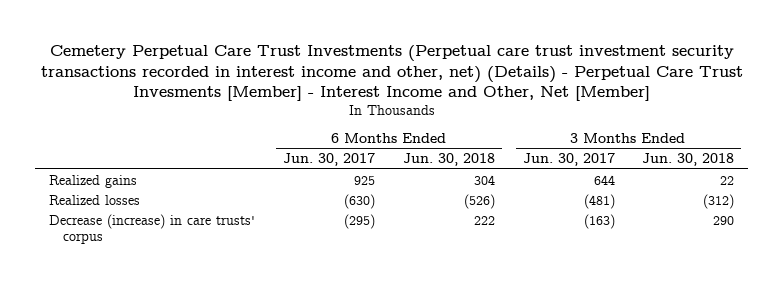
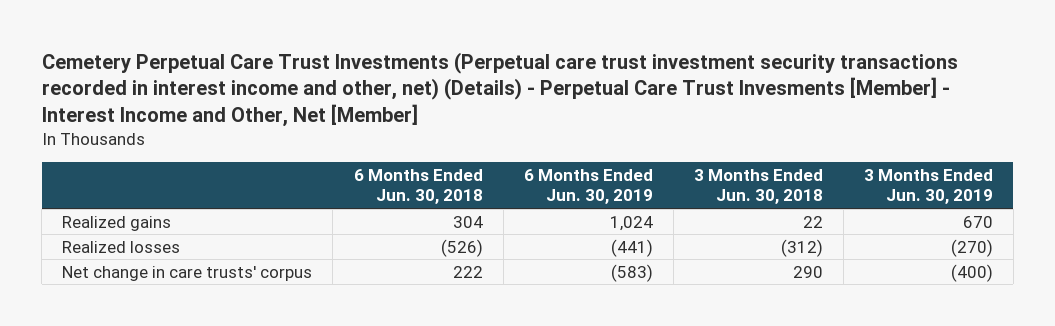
- | 6 Months Ended Jun. 30, 2017 | 6 Months Ended Jun. 30, 2018 | 3 Months Ended Jun. 30, 2017 | 3 Months Ended Jun. 30, 2018
+ | 6 Months Ended Jun. 30, 2018 | 6 Months Ended Jun. 30, 2019 | 3 Months Ended Jun. 30, 2018 | 3 Months Ended Jun. 30, 2019
- Decrease (increase) in care trusts' corpus | (295) | 222 | (163) | 290
+ Net change in care trusts' corpus | 222 | (583) | 290 | (400)

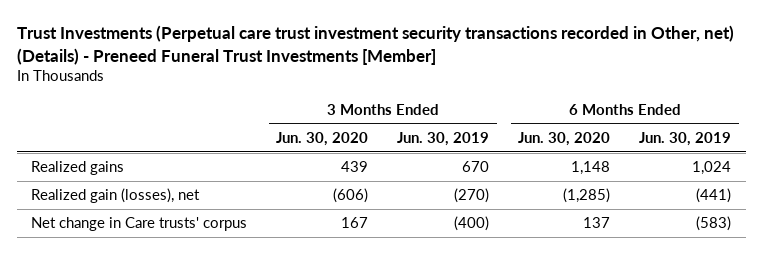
- Cemetery Perpetual Care Trust Investments (Perpetual care trust investment security transactions recorded in interest income and other, net) (Details) - Perpetual Care Trust Invesments [Member] - Interest Income and Other, Net [Member]
+ Trust Investments (Perpetual care trust investment security transactions recorded in Other, net) (Details) - Preneed Funeral Trust Investments [Member]
- | 6 Months Ended Jun. 30, 2018 | 6 Months Ended Jun. 30, 2019 | 3 Months Ended Jun. 30, 2018 | 3 Months Ended Jun. 30, 2019
+ | 3 Months Ended Jun. 30, 2020 | 3 Months Ended Jun. 30, 2019 | 6 Months Ended Jun. 30, 2020 | 6 Months Ended Jun. 30, 2019
- Realized losses | (526) | (441) | (312) | (270)
- Net change in care trusts' corpus | 222 | (583) | 290 | (400)
+ Realized gain (losses), net | (606) | (270) | (1,285) | (441)
+ Net change in Care trusts' corpus | 167 | (400) | 137 | (583)

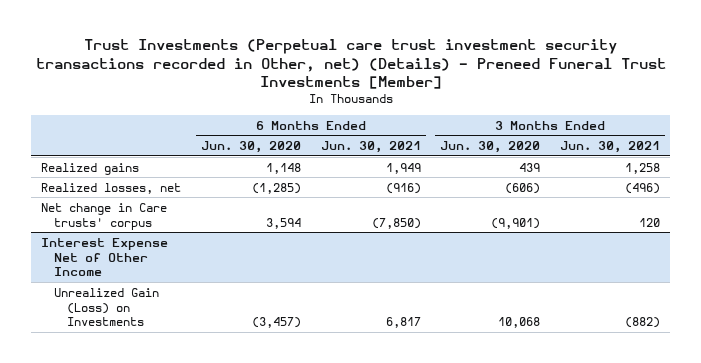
- | 3 Months Ended Jun. 30, 2020 | 3 Months Ended Jun. 30, 2019 | 6 Months Ended Jun. 30, 2020 | 6 Months Ended Jun. 30, 2019
+ | 6 Months Ended Jun. 30, 2020 | 6 Months Ended Jun. 30, 2021 | 3 Months Ended Jun. 30, 2020 | 3 Months Ended Jun. 30, 2021
- Realized gain (losses), net | (606) | (270) | (1,285) | (441)
- Net change in Care trusts' corpus | 167 | (400) | 137 | (583)
+ Realized losses, net | (1,285) | (916) | (606) | (496)
+ Net change in Care trusts' corpus | 3,594 | (7,850) | (9,901) | 120
+ Interest Expense Net of Other Income
+ Unrealized Gain (Loss) on Investments | (3,457) | 6,817 | 10,068 | (882)

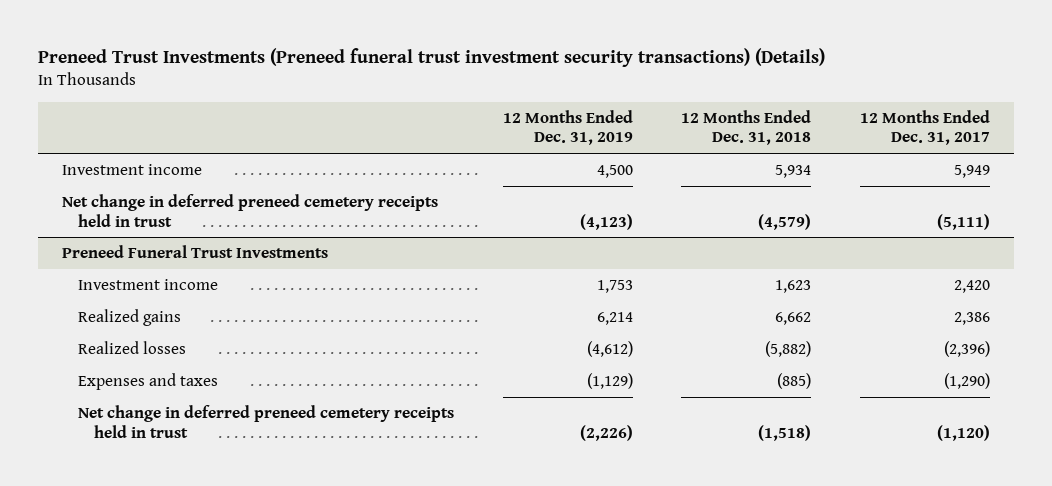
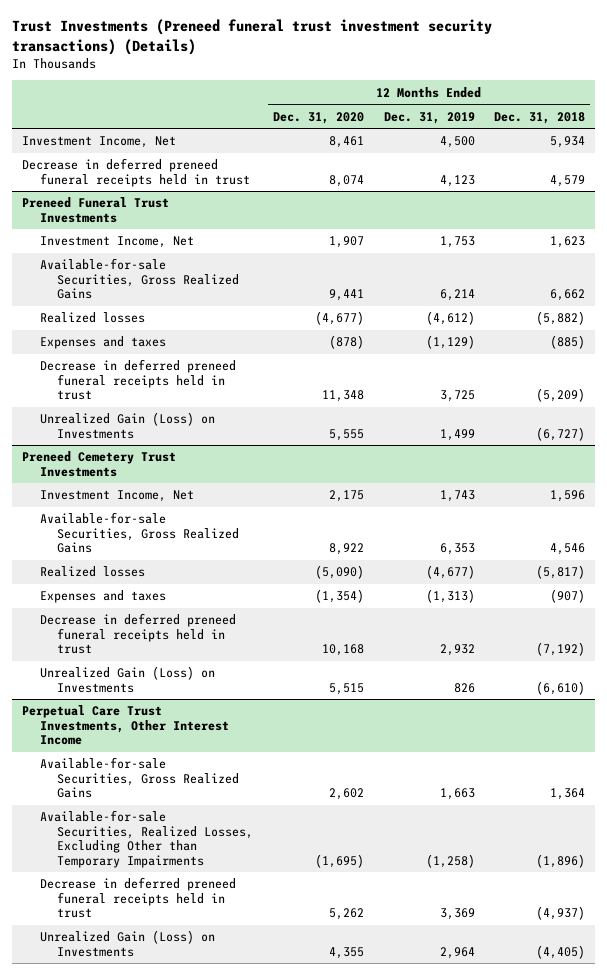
- Preneed Trust Investments (Preneed funeral trust investment security transactions) (Details)
+ Trust Investments (Preneed funeral trust investment security transactions) (Details)
- | 12 Months Ended Dec. 31, 2019 | 12 Months Ended Dec. 31, 2018 | 12 Months Ended Dec. 31, 2017
+ | 12 Months Ended Dec. 31, 2020 | 12 Months Ended Dec. 31, 2019 | 12 Months Ended Dec. 31, 2018
- Investment income | 4,500 | 5,934 | 5,949
- Net change in deferred preneed cemetery receipts held in trust | (4,123) | (4,579) | (5,111)
+ Investment Income, Net | 8,461 | 4,500 | 5,934
+ Decrease in deferred preneed funeral receipts held in trust | 8,074 | 4,123 | 4,579
@ Preneed Funeral Trust Investments
- Investment income | 1,753 | 1,623 | 2,420
- Realized gains | 6,214 | 6,662 | 2,386
+ Investment Income, Net | 1,907 | 1,753 | 1,623
+ Available-for-sale Securities, Gross Realized Gains | 9,441 | 6,214 | 6,662
- Net change in deferred preneed cemetery receipts held in trust | (2,226) | (1,518) | (1,120)
+ Decrease in deferred preneed funeral receipts held in trust | 11,348 | 3,725 | (5,209)
+ Unrealized Gain (Loss) on Investments | 5,555 | 1,499 | (6,727)
+ Preneed Cemetery Trust Investments
+ Investment Income, Net | 2,175 | 1,743 | 1,596
+ Available-for-sale Securities, Gross Realized Gains | 8,922 | 6,353 | 4,546
+ Realized losses | (5,090) | (4,677) | (5,817)
+ Expenses and taxes | (1,354) | (1,313) | (907)
+ Decrease in deferred preneed funeral receipts held in trust | 10,168 | 2,932 | (7,192)
+ Unrealized Gain (Loss) on Investments | 5,515 | 826 | (6,610)
+ Perpetual Care Trust Investments, Other Interest Income
+ Available-for-sale Securities, Gross Realized Gains | 2,602 | 1,663 | 1,364
+ Available-for-sale Securities, Realized Losses, Excluding Other than Temporary Impairments | (1,695) | (1,258) | (1,896)
+ Decrease in deferred preneed funeral receipts held in trust | 5,262 | 3,369 | (4,937)
+ Unrealized Gain (Loss) on Investments | 4,355 | 2,964 | (4,405)

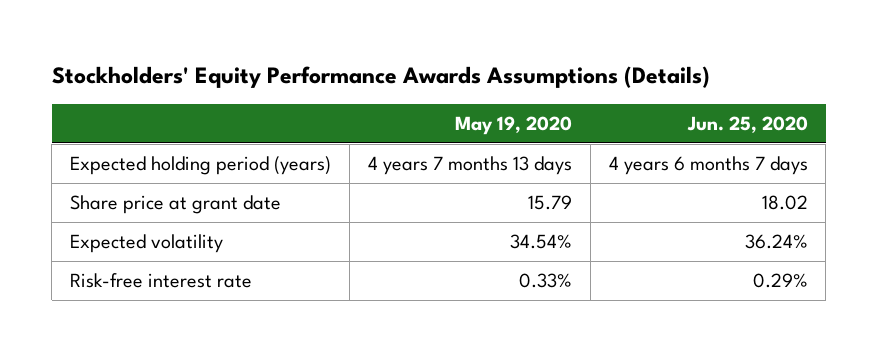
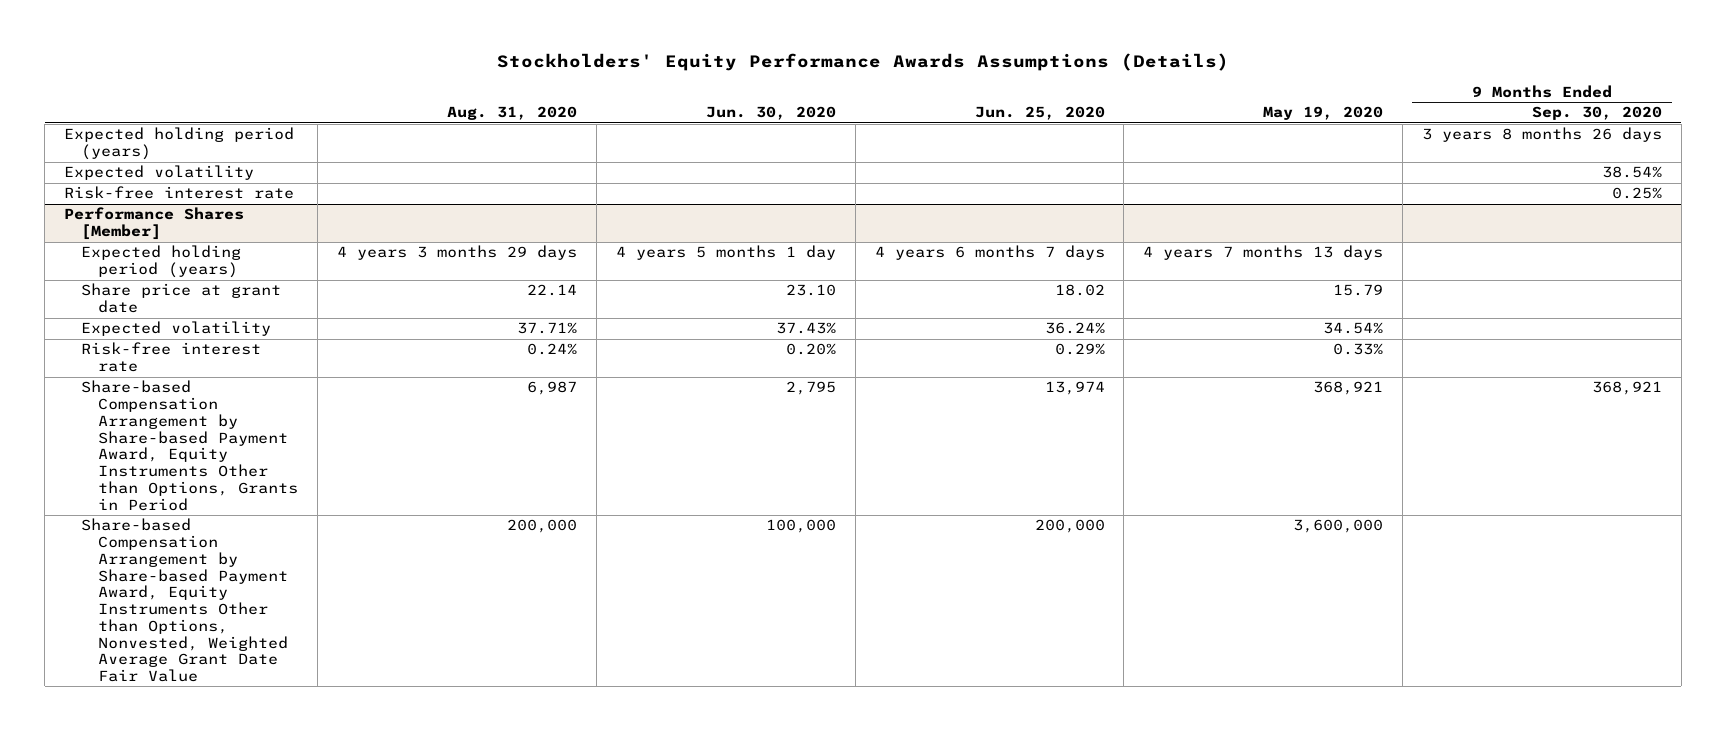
- | May 19, 2020 | Jun. 25, 2020
+ | Aug. 31, 2020 | Jun. 30, 2020 | Jun. 25, 2020 | May 19, 2020 | 9 Months Ended Sep. 30, 2020
+ Expected holding period (years) | | | | | 3 years 8 months 26 days
+ Expected volatility | | | | | 38.54%
+ Risk-free interest rate | | | | | 0.25%
+ Performance Shares [Member]
+ Share-based Compensation Arrangement by Share-based Payment Award, Equity Instruments Other than Options, Grants in Period | 6,987 | 2,795 | 13,974 | 368,921 | 368,921
+ Share-based Compensation Arrangement by Share-based Payment Award, Equity Instruments Other than Options, Nonvested, Weighted Average Grant Date Fair Value | 200,000 | 100,000 | 200,000 | 3,600,000 |

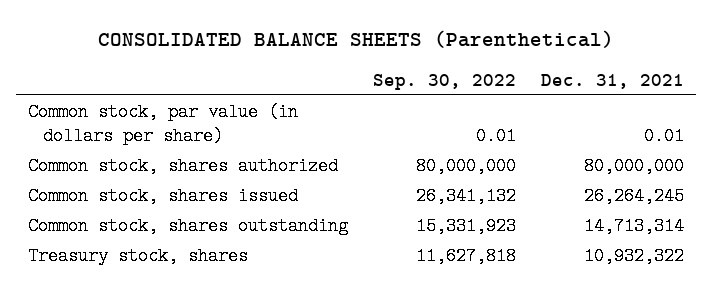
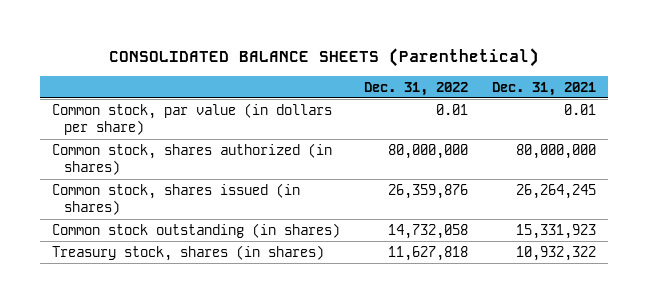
- | Sep. 30, 2022 | Dec. 31, 2021
+ | Dec. 31, 2022 | Dec. 31, 2021
- Common stock, shares authorized | 80,000,000 | 80,000,000
- Common stock, shares issued | 26,341,132 | 26,264,245
- Common stock, shares outstanding | 15,331,923 | 14,713,314
- Treasury stock, shares | 11,627,818 | 10,932,322
+ Common stock, shares authorized (in shares) | 80,000,000 | 80,000,000
+ Common stock, shares issued (in shares) | 26,359,876 | 26,264,245
+ Common stock outstanding (in shares) | 14,732,058 | 15,331,923
+ Treasury stock, shares (in shares) | 11,627,818 | 10,932,322

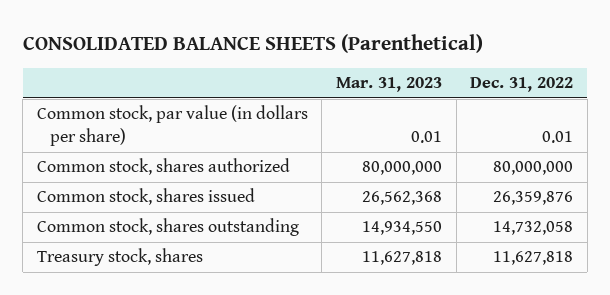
- | Dec. 31, 2022 | Dec. 31, 2021
+ | Mar. 31, 2023 | Dec. 31, 2022
- Common stock, shares authorized (in shares) | 80,000,000 | 80,000,000
- Common stock, shares issued (in shares) | 26,359,876 | 26,264,245
- Common stock outstanding (in shares) | 14,732,058 | 15,331,923
- Treasury stock, shares (in shares) | 11,627,818 | 10,932,322
+ Common stock, shares authorized | 80,000,000 | 80,000,000
+ Common stock, shares issued | 26,562,368 | 26,359,876
+ Common stock, shares outstanding | 14,934,550 | 14,732,058
+ Treasury stock, shares | 11,627,818 | 11,627,818

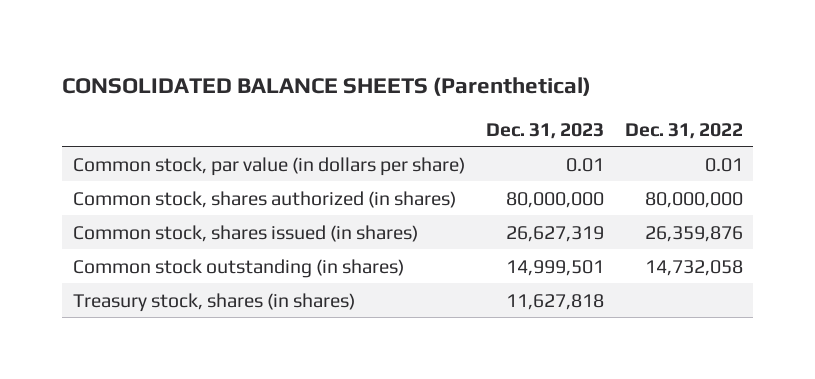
- | Mar. 31, 2023 | Dec. 31, 2022
+ | Dec. 31, 2023 | Dec. 31, 2022
- Common stock, shares authorized | 80,000,000 | 80,000,000
- Common stock, shares issued | 26,562,368 | 26,359,876
- Common stock, shares outstanding | 14,934,550 | 14,732,058
- Treasury stock, shares | 11,627,818 | 11,627,818
+ Common stock, shares authorized (in shares) | 80,000,000 | 80,000,000
+ Common stock, shares issued (in shares) | 26,627,319 | 26,359,876
+ Common stock outstanding (in shares) | 14,999,501 | 14,732,058
+ Treasury stock, shares (in shares) | 11,627,818 |

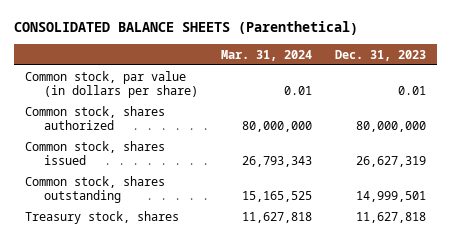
- | Dec. 31, 2023 | Dec. 31, 2022
+ | Mar. 31, 2024 | Dec. 31, 2023
- Common stock, shares authorized (in shares) | 80,000,000 | 80,000,000
- Common stock, shares issued (in shares) | 26,627,319 | 26,359,876
- Common stock outstanding (in shares) | 14,999,501 | 14,732,058
- Treasury stock, shares (in shares) | 11,627,818 |
+ Common stock, shares authorized | 80,000,000 | 80,000,000
+ Common stock, shares issued | 26,793,343 | 26,627,319
+ Common stock, shares outstanding | 15,165,525 | 14,999,501
+ Treasury stock, shares | 11,627,818 | 11,627,818

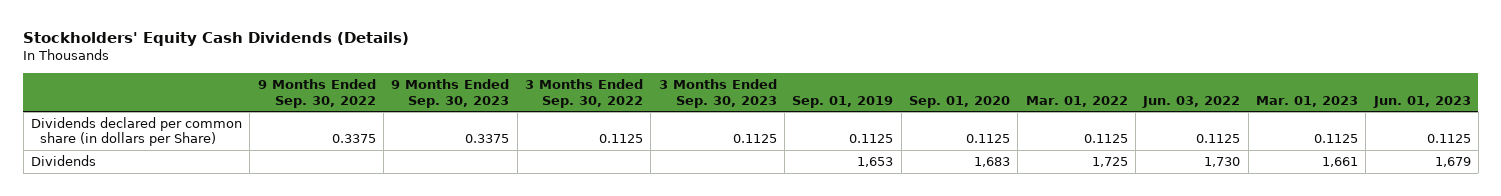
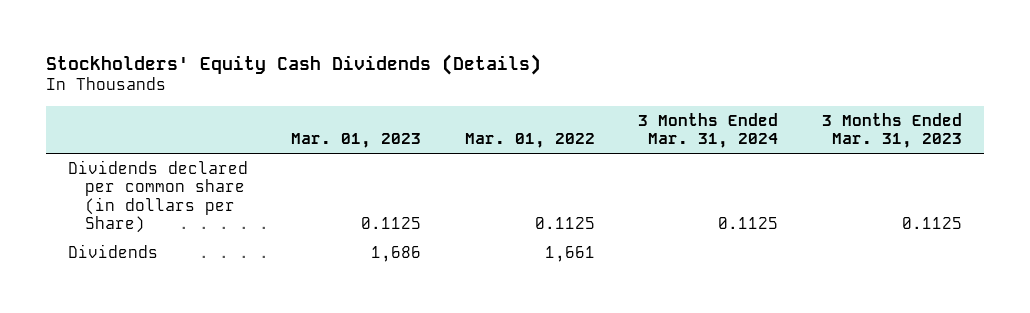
- | 9 Months Ended Sep. 30, 2022 | 9 Months Ended Sep. 30, 2023 | 3 Months Ended Sep. 30, 2022 | 3 Months Ended Sep. 30, 2023 | Sep. 01, 2019 | Sep. 01, 2020 | Mar. 01, 2022 | Jun. 03, 2022 | Mar. 01, 2023 | Jun. 01, 2023
+ | Mar. 01, 2023 | Mar. 01, 2022 | 3 Months Ended Mar. 31, 2024 | 3 Months Ended Mar. 31, 2023
- Dividends | | | | | 1,653 | 1,683 | 1,725 | 1,730 | 1,661 | 1,679
+ Dividends | 1,686 | 1,661 | |

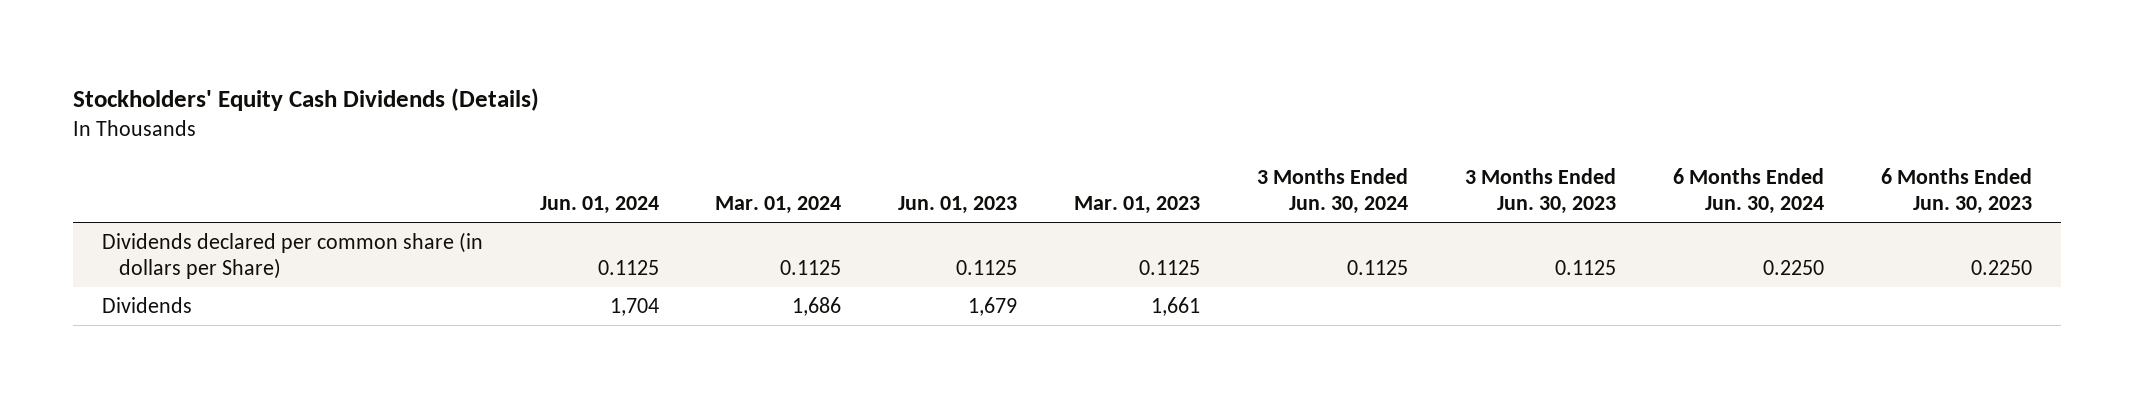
- | Mar. 01, 2023 | Mar. 01, 2022 | 3 Months Ended Mar. 31, 2024 | 3 Months Ended Mar. 31, 2023
+ | Jun. 01, 2024 | Mar. 01, 2024 | Jun. 01, 2023 | Mar. 01, 2023 | 3 Months Ended Jun. 30, 2024 | 3 Months Ended Jun. 30, 2023 | 6 Months Ended Jun. 30, 2024 | 6 Months Ended Jun. 30, 2023
- Dividends | 1,686 | 1,661 | |
+ Dividends | 1,704 | 1,686 | 1,679 | 1,661 | | | |

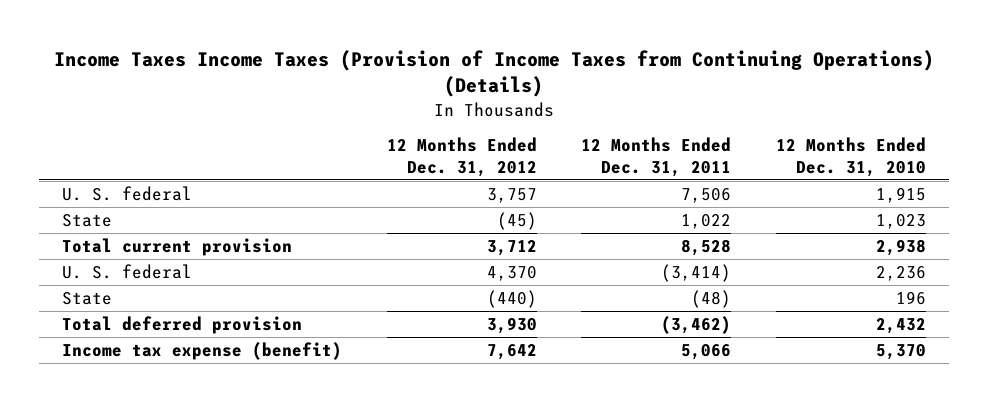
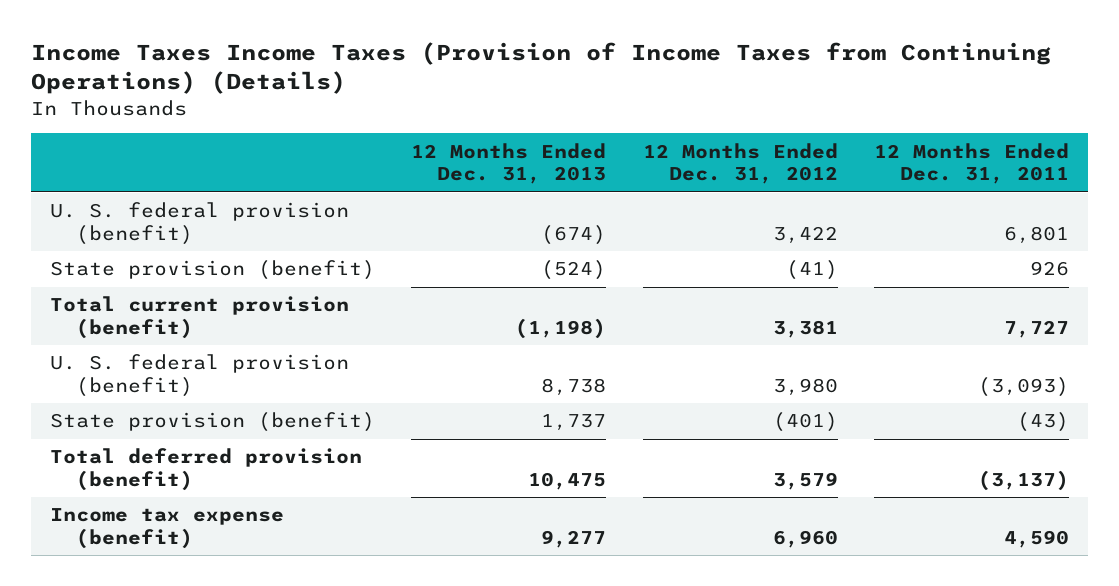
- | 12 Months Ended Dec. 31, 2012 | 12 Months Ended Dec. 31, 2011 | 12 Months Ended Dec. 31, 2010
+ | 12 Months Ended Dec. 31, 2013 | 12 Months Ended Dec. 31, 2012 | 12 Months Ended Dec. 31, 2011
- U. S. federal | 3,757 | 7,506 | 1,915
- State | (45) | 1,022 | 1,023
- Total current provision | 3,712 | 8,528 | 2,938
- U. S. federal | 4,370 | (3,414) | 2,236
- State | (440) | (48) | 196
- Total deferred provision | 3,930 | (3,462) | 2,432
- Income tax expense (benefit) | 7,642 | 5,066 | 5,370
+ U. S. federal provision (benefit) | (674) | 3,422 | 6,801
+ State provision (benefit) | (524) | (41) | 926
+ Total current provision (benefit) | (1,198) | 3,381 | 7,727
+ U. S. federal provision (benefit) | 8,738 | 3,980 | (3,093)
+ State provision (benefit) | 1,737 | (401) | (43)
+ Total deferred provision (benefit) | 10,475 | 3,579 | (3,137)
+ Income tax expense (benefit) | 9,277 | 6,960 | 4,590

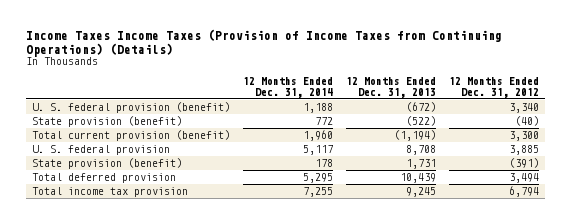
- | 12 Months Ended Dec. 31, 2013 | 12 Months Ended Dec. 31, 2012 | 12 Months Ended Dec. 31, 2011
+ | 12 Months Ended Dec. 31, 2014 | 12 Months Ended Dec. 31, 2013 | 12 Months Ended Dec. 31, 2012
- U. S. federal provision (benefit) | (674) | 3,422 | 6,801
- State provision (benefit) | (524) | (41) | 926
- Total current provision (benefit) | (1,198) | 3,381 | 7,727
- U. S. federal provision (benefit) | 8,738 | 3,980 | (3,093)
- State provision (benefit) | 1,737 | (401) | (43)
- Total deferred provision (benefit) | 10,475 | 3,579 | (3,137)
- Income tax expense (benefit) | 9,277 | 6,960 | 4,590
+ U. S. federal provision (benefit) | 1,188 | (672) | 3,340
+ State provision (benefit) | 772 | (522) | (40)
+ Total current provision (benefit) | 1,960 | (1,194) | 3,300
+ U. S. federal provision | 5,117 | 8,708 | 3,885
+ State provision (benefit) | 178 | 1,731 | (391)
+ Total deferred provision | 5,295 | 10,439 | 3,494
+ Total income tax provision | 7,255 | 9,245 | 6,794

